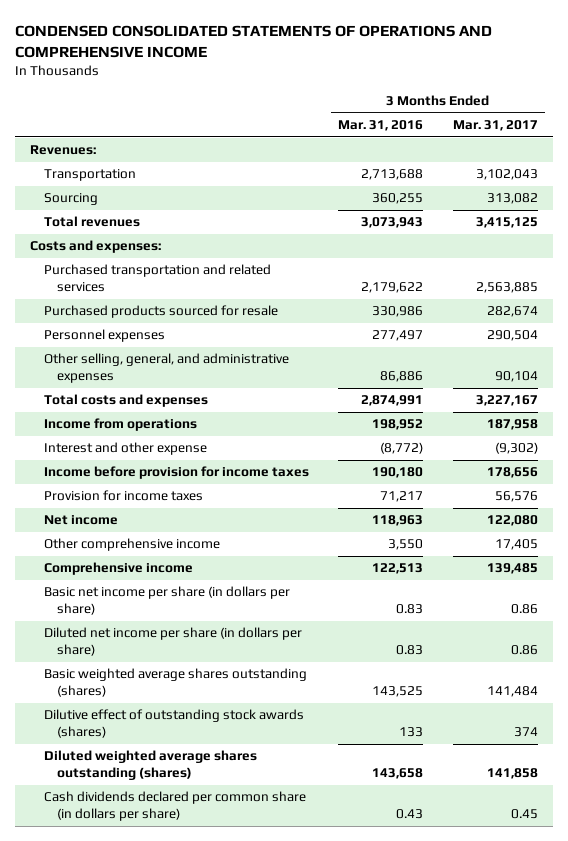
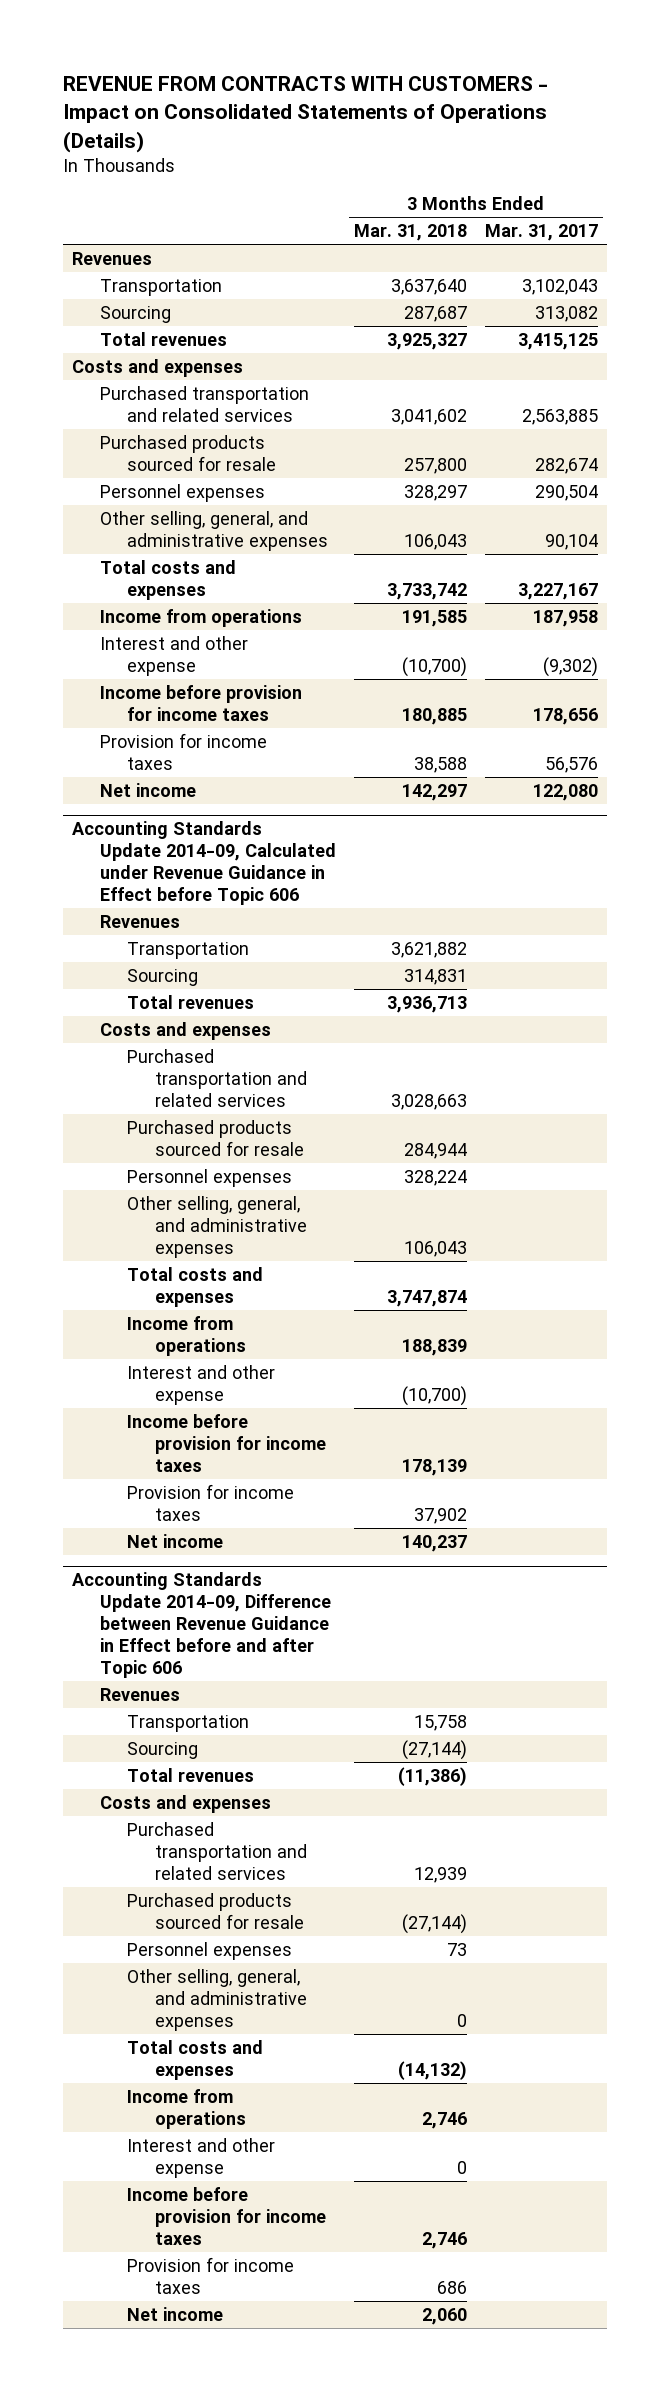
- CONDENSED CONSOLIDATED STATEMENTS OF OPERATIONS AND COMPREHENSIVE INCOME
+ REVENUE FROM CONTRACTS WITH CUSTOMERS - Impact on Consolidated Statements of Operations (Details)
- | 3 Months Ended Mar. 31, 2016 | 3 Months Ended Mar. 31, 2017
+ | 3 Months Ended Mar. 31, 2018 | 3 Months Ended Mar. 31, 2017
- Revenues:
+ Revenues
- Costs and expenses:
+ Costs and expenses
- Other comprehensive income | 3,550 | 17,405
- Comprehensive income | 122,513 | 139,485
- Basic net income per share (in dollars per share) | 0.83 | 0.86
- Diluted net income per share (in dollars per share) | 0.83 | 0.86
- Basic weighted average shares outstanding (shares) | 143,525 | 141,484
- Dilutive effect of outstanding stock awards (shares) | 133 | 374
- Diluted weighted average shares outstanding (shares) | 143,658 | 141,858
- Cash dividends declared per common share (in dollars per share) | 0.43 | 0.45
+ Accounting Standards Update 2014-09, Calculated under Revenue Guidance in Effect before Topic 606
+ Revenues
+ Transportation | 3,621,882 |
+ Sourcing | 314,831 |
+ Total revenues | 3,936,713 |
+ Costs and expenses
+ Purchased transportation and related services | 3,028,663 |
+ Purchased products sourced for resale | 284,944 |
+ Personnel expenses | 328,224 |
+ Other selling, general, and administrative expenses | 106,043 |
+ Total costs and expenses | 3,747,874 |
+ Income from operations | 188,839 |
+ Interest and other expense | (10,700) |
+ Income before provision for income taxes | 178,139 |
+ Provision for income taxes | 37,902 |
+ Net income | 140,237 |
+ Accounting Standards Update 2014-09, Difference between Revenue Guidance in Effect before and after Topic 606
+ Revenues
+ Transportation | 15,758 |
+ Sourcing | (27,144) |
+ Total revenues | (11,386) |
+ Costs and expenses
+ Purchased transportation and related services | 12,939 |
+ Purchased products sourced for resale | (27,144) |
+ Personnel expenses | 73 |
+ Other selling, general, and administrative expenses | 0 |
+ Total costs and expenses | (14,132) |
+ Income from operations | 2,746 |
+ Interest and other expense | 0 |
+ Income before provision for income taxes | 2,746 |
+ Provision for income taxes | 686 |
+ Net income | 2,060 |

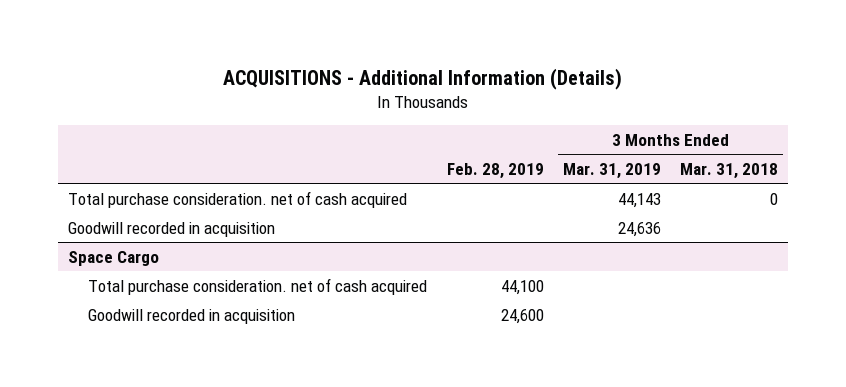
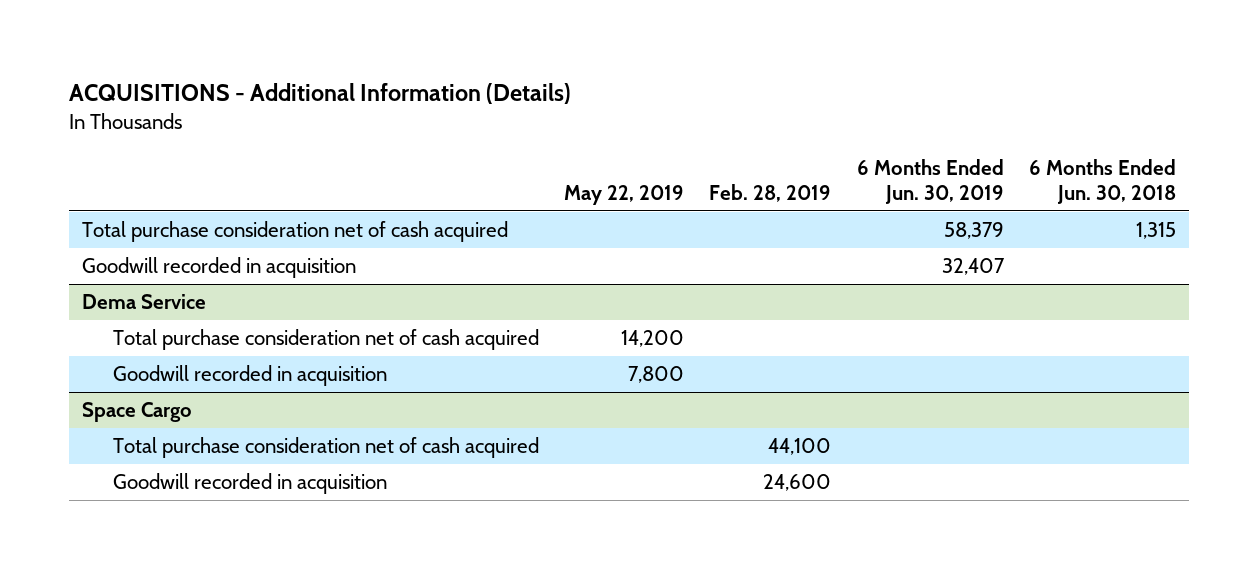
- | Feb. 28, 2019 | 3 Months Ended Mar. 31, 2019 | 3 Months Ended Mar. 31, 2018
+ | May 22, 2019 | Feb. 28, 2019 | 6 Months Ended Jun. 30, 2019 | 6 Months Ended Jun. 30, 2018
- Total purchase consideration. net of cash acquired | | 44,143 | 0
+ Total purchase consideration net of cash acquired | | | 58,379 | 1,315
+ Dema Service
+ Total purchase consideration net of cash acquired | 14,200 | | |
+ Goodwill recorded in acquisition | 7,800 | | |
@ Space Cargo
- Total purchase consideration. net of cash acquired | 44,100 | |
+ Total purchase consideration net of cash acquired | | 44,100 | |

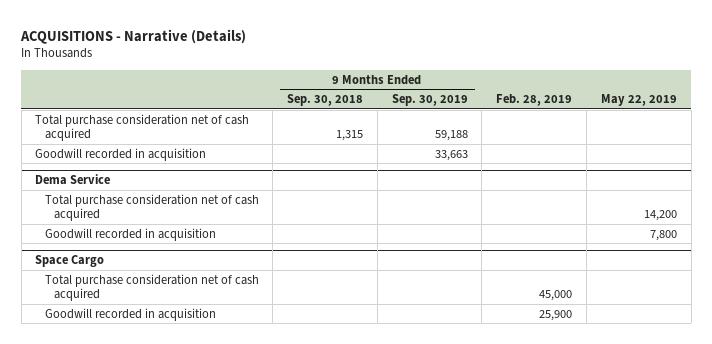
- ACQUISITIONS - Additional Information (Details)
+ ACQUISITIONS - Narrative (Details)
- | May 22, 2019 | Feb. 28, 2019 | 6 Months Ended Jun. 30, 2019 | 6 Months Ended Jun. 30, 2018
+ | 9 Months Ended Sep. 30, 2018 | 9 Months Ended Sep. 30, 2019 | Feb. 28, 2019 | May 22, 2019
@ Space Cargo
- Total purchase consideration net of cash acquired | | 44,100 | |
- Goodwill recorded in acquisition | | 24,600 | |
+ Total purchase consideration net of cash acquired | | | 45,000 |
+ Goodwill recorded in acquisition | | | 25,900 |

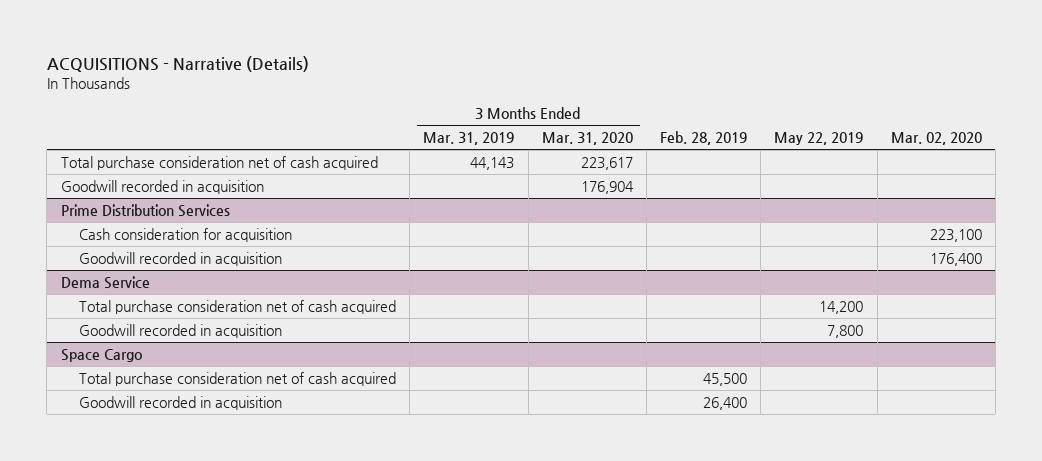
- | 9 Months Ended Sep. 30, 2018 | 9 Months Ended Sep. 30, 2019 | Feb. 28, 2019 | May 22, 2019
+ | 3 Months Ended Mar. 31, 2019 | 3 Months Ended Mar. 31, 2020 | Feb. 28, 2019 | May 22, 2019 | Mar. 02, 2020
+ Prime Distribution Services
+ Cash consideration for acquisition | | | | | 223,100
+ Goodwill recorded in acquisition | | | | | 176,400
@ Space Cargo
- Total purchase consideration net of cash acquired | | | 45,000 |
- Goodwill recorded in acquisition | | | 25,900 |
+ Total purchase consideration net of cash acquired | | | 45,500 | |
+ Goodwill recorded in acquisition | | | 26,400 | |

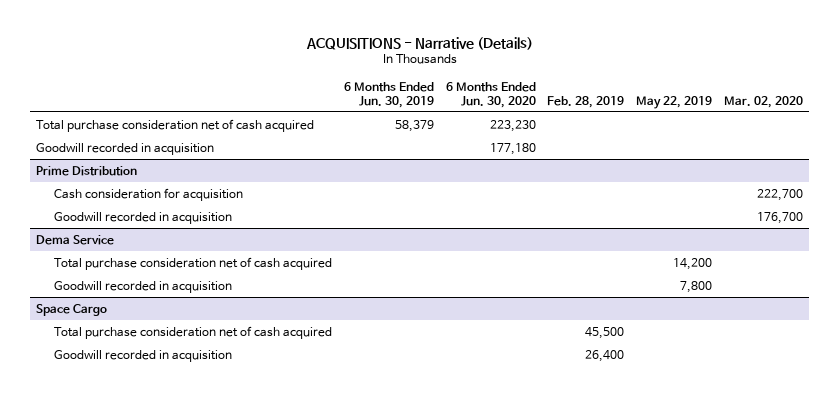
- | 3 Months Ended Mar. 31, 2019 | 3 Months Ended Mar. 31, 2020 | Feb. 28, 2019 | May 22, 2019 | Mar. 02, 2020
+ | 6 Months Ended Jun. 30, 2019 | 6 Months Ended Jun. 30, 2020 | Feb. 28, 2019 | May 22, 2019 | Mar. 02, 2020
- Prime Distribution Services
- Cash consideration for acquisition | | | | | 223,100
- Goodwill recorded in acquisition | | | | | 176,400
+ Prime Distribution
+ Cash consideration for acquisition | | | | | 222,700
+ Goodwill recorded in acquisition | | | | | 176,700

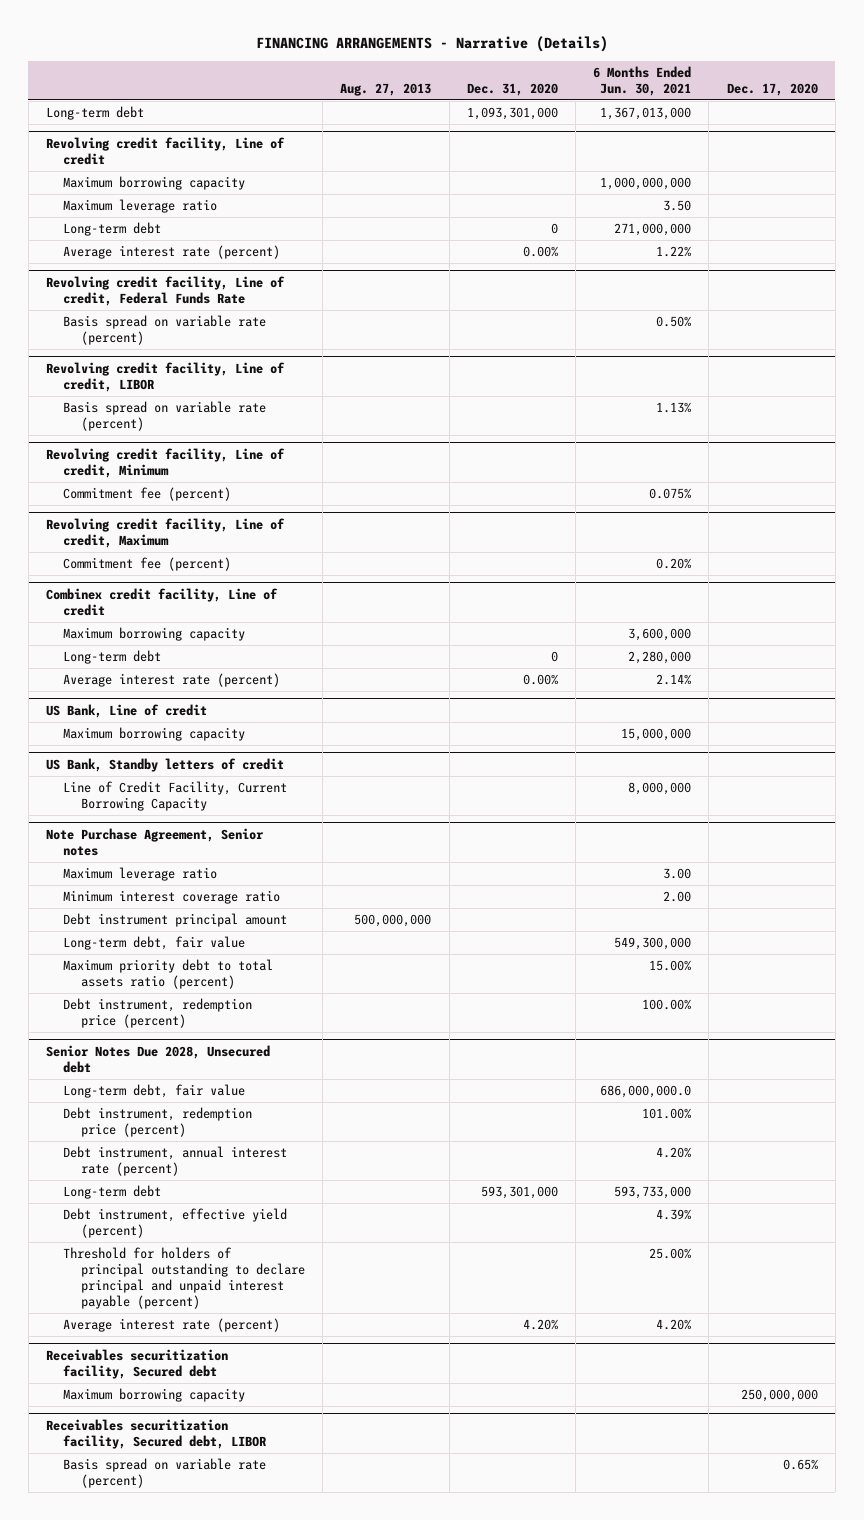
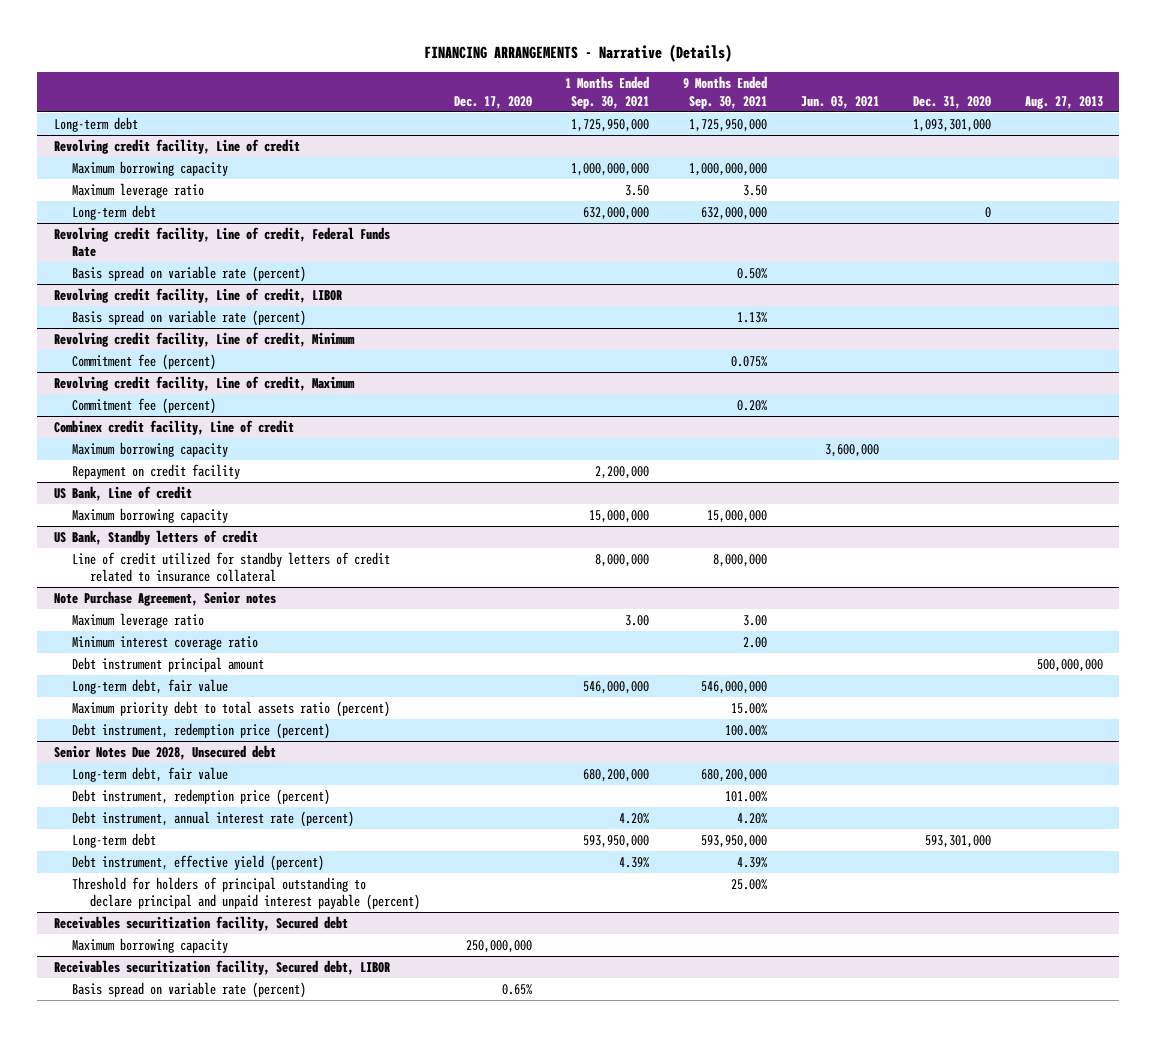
- | Aug. 27, 2013 | Dec. 31, 2020 | 6 Months Ended Jun. 30, 2021 | Dec. 17, 2020
+ | Dec. 17, 2020 | 1 Months Ended Sep. 30, 2021 | 9 Months Ended Sep. 30, 2021 | Jun. 03, 2021 | Dec. 31, 2020 | Aug. 27, 2013
@ Revolving credit facility, Line of credit
- Average interest rate (percent) | | 0.00% | 1.22% |
@ Combinex credit facility, Line of credit
- Long-term debt | | 0 | 2,280,000 |
- Average interest rate (percent) | | 0.00% | 2.14% |
+ Repayment on credit facility | | 2,200,000 | | | |
@ US Bank, Standby letters of credit
- Line of Credit Facility, Current Borrowing Capacity | | | 8,000,000 |
+ Line of credit utilized for standby letters of credit related to insurance collateral | | 8,000,000 | 8,000,000 | | |
@ Senior Notes Due 2028, Unsecured debt
- Average interest rate (percent) | | 4.20% | 4.20% |

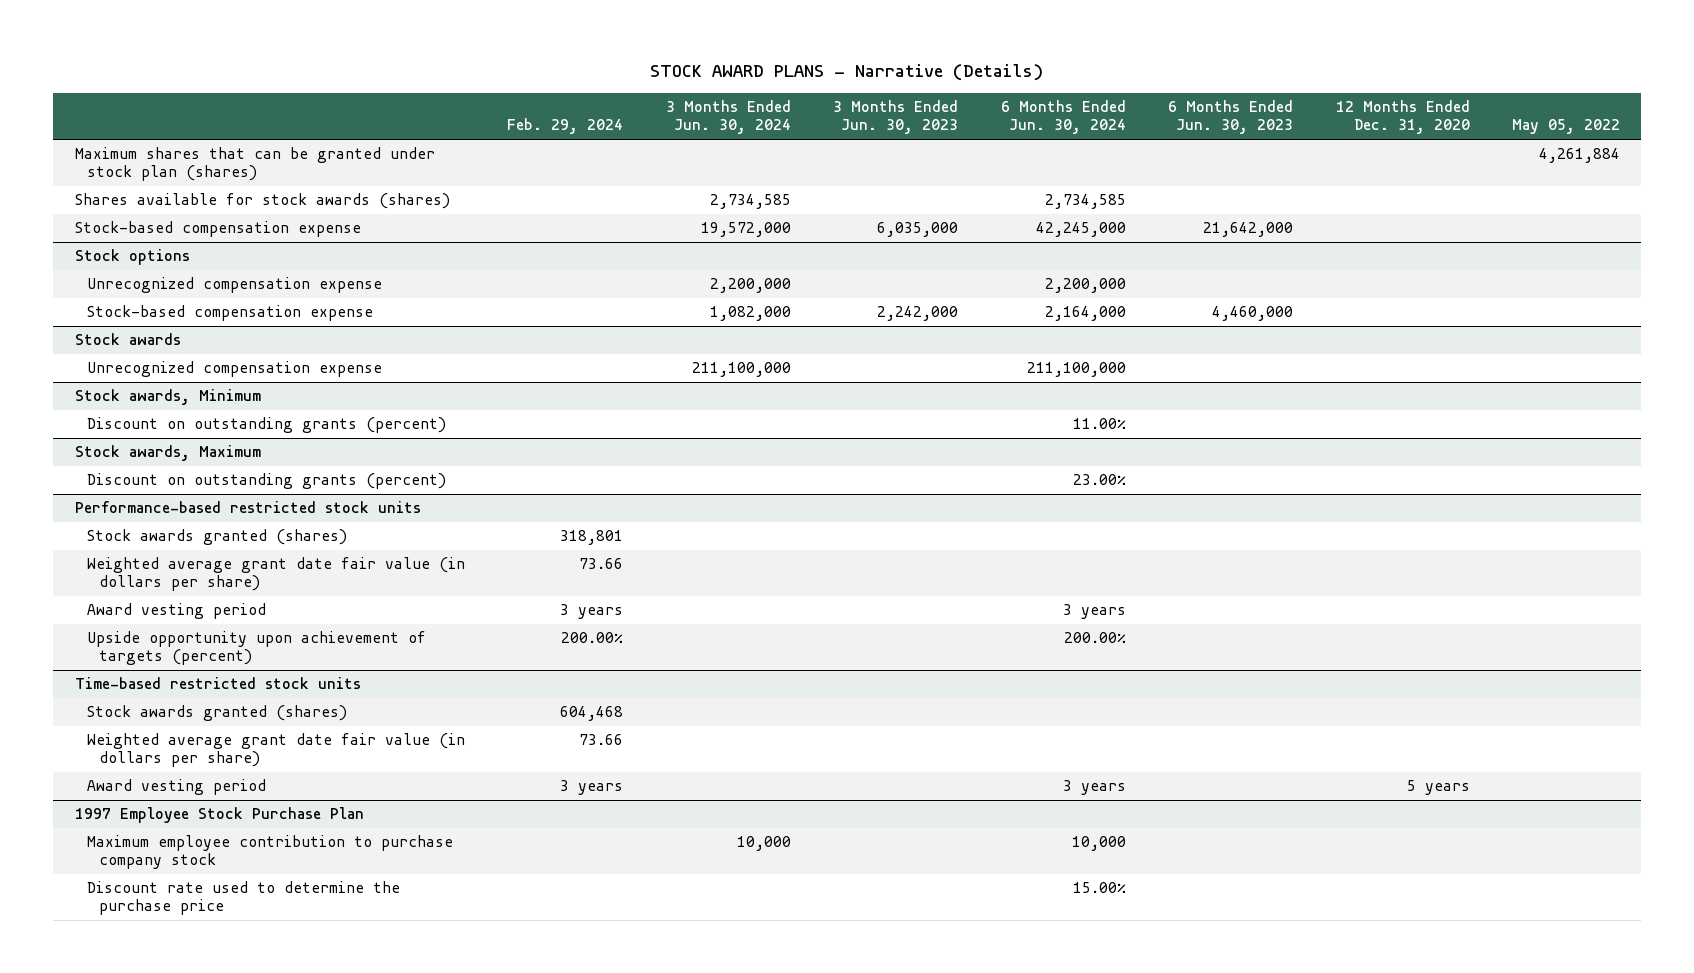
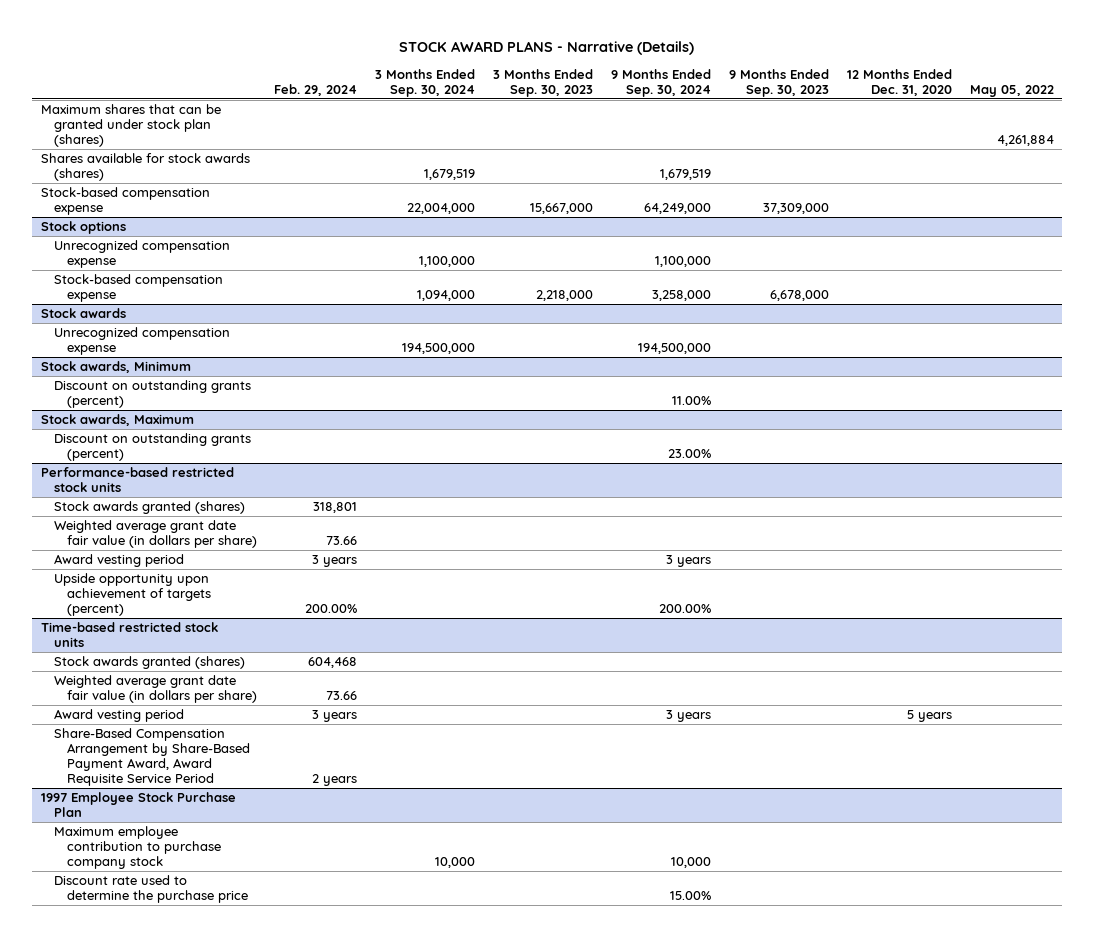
- | Feb. 29, 2024 | 3 Months Ended Jun. 30, 2024 | 3 Months Ended Jun. 30, 2023 | 6 Months Ended Jun. 30, 2024 | 6 Months Ended Jun. 30, 2023 | 12 Months Ended Dec. 31, 2020 | May 05, 2022
+ | Feb. 29, 2024 | 3 Months Ended Sep. 30, 2024 | 3 Months Ended Sep. 30, 2023 | 9 Months Ended Sep. 30, 2024 | 9 Months Ended Sep. 30, 2023 | 12 Months Ended Dec. 31, 2020 | May 05, 2022
@ Time-based restricted stock units
+ Share-Based Compensation Arrangement by Share-Based Payment Award, Award Requisite Service Period | 2 years | | | | | |

